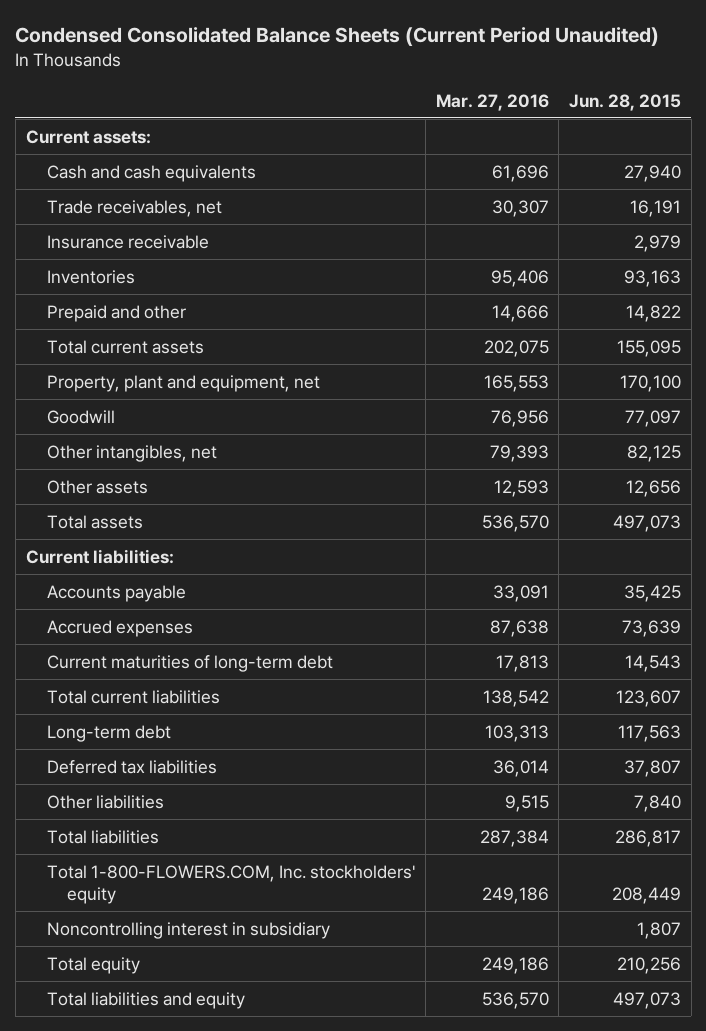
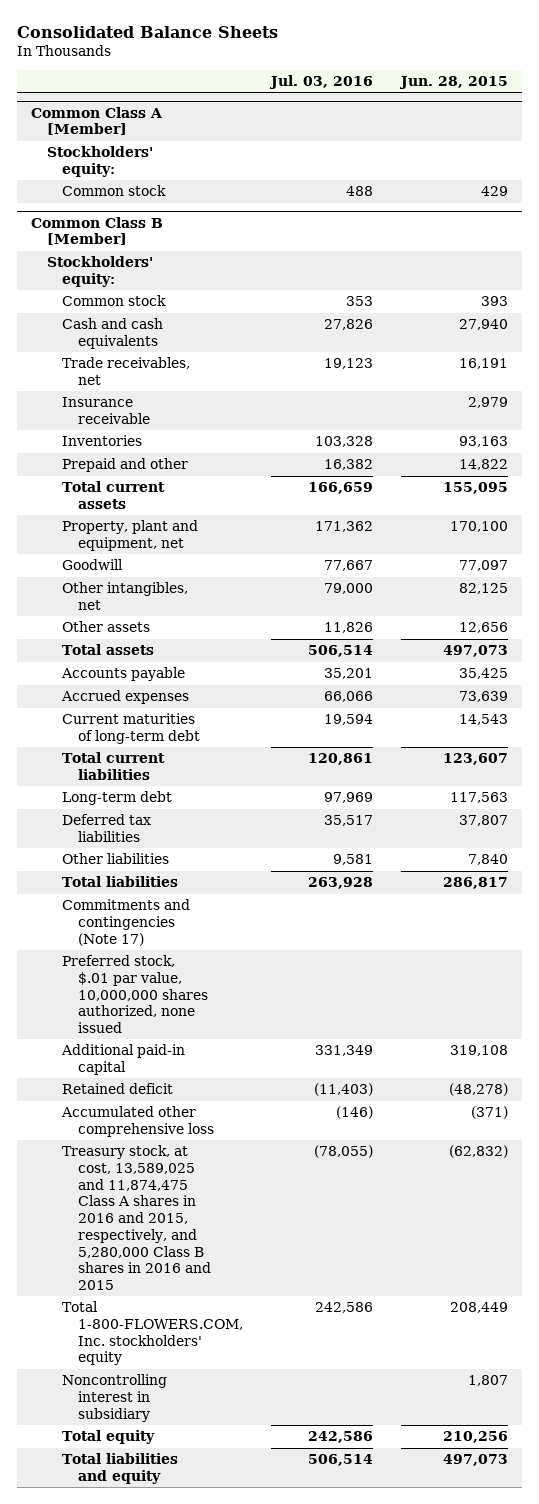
- Condensed Consolidated Balance Sheets (Current Period Unaudited)
+ Consolidated Balance Sheets
- | Mar. 27, 2016 | Jun. 28, 2015
+ | Jul. 03, 2016 | Jun. 28, 2015
- Current assets:
+ Common Class A [Member]
+ Stockholders' equity:
+ Common stock | 488 | 429
+ Common Class B [Member]
+ Stockholders' equity:
+ Common stock | 353 | 393
- Current liabilities:
+ Commitments and contingencies (Note 17)
+ Preferred stock, $.01 par value, 10,000,000 shares authorized, none issued
+ Additional paid-in capital | 331,349 | 319,108
+ Retained deficit | (11,403) | (48,278)
+ Accumulated other comprehensive loss | (146) | (371)
+ Treasury stock, at cost, 13,589,025 and 11,874,475 Class A shares in 2016 and 2015, respectively, and 5,280,000 Class B shares in 2016 and 2015 | (78,055) | (62,832)

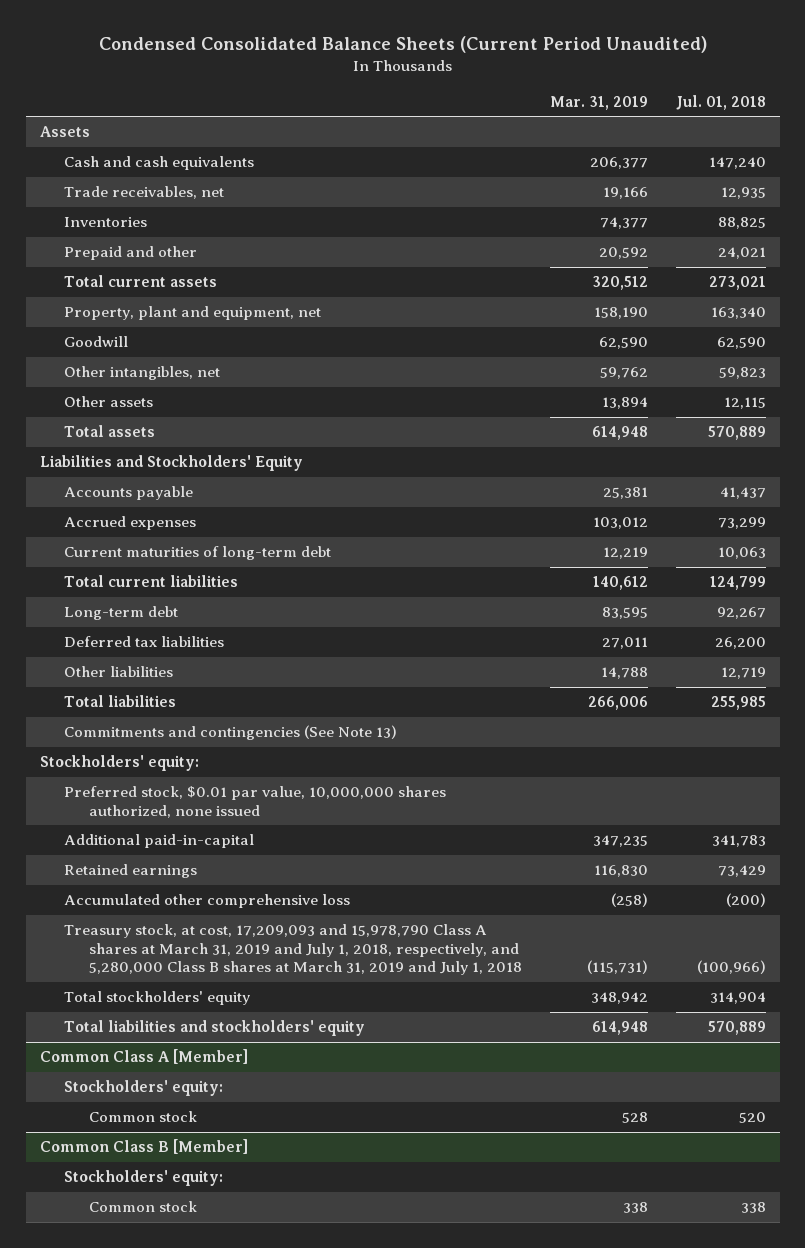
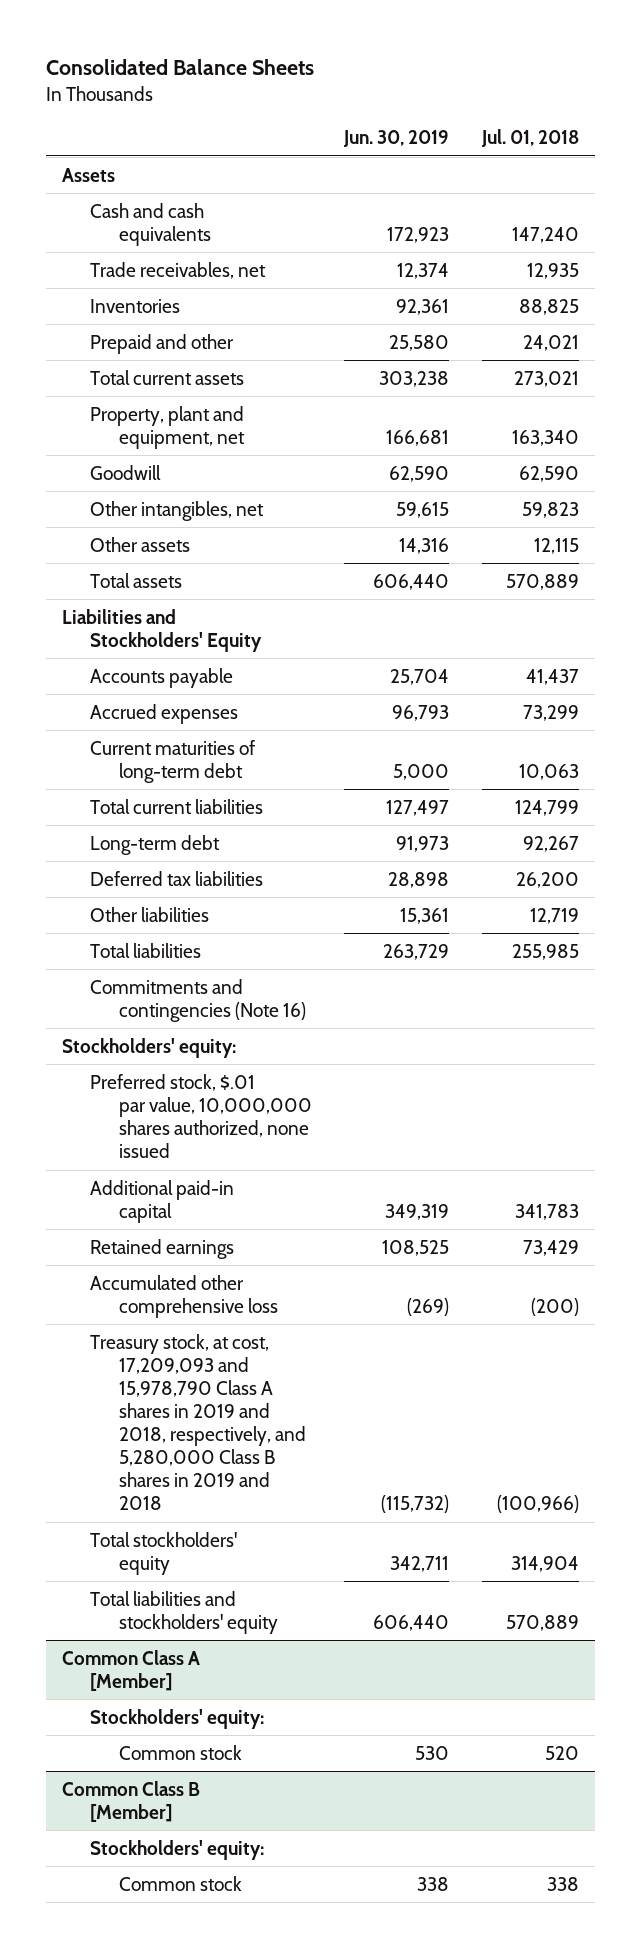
- Condensed Consolidated Balance Sheets (Current Period Unaudited)
+ Consolidated Balance Sheets
- | Mar. 31, 2019 | Jul. 01, 2018
+ | Jun. 30, 2019 | Jul. 01, 2018
- Commitments and contingencies (See Note 13)
+ Commitments and contingencies (Note 16)
- Preferred stock, $0.01 par value, 10,000,000 shares authorized, none issued
- Additional paid-in-capital | 347,235 | 341,783
+ Preferred stock, $.01 par value, 10,000,000 shares authorized, none issued
+ Additional paid-in capital | 349,319 | 341,783
- Treasury stock, at cost, 17,209,093 and 15,978,790 Class A shares at March 31, 2019 and July 1, 2018, respectively, and 5,280,000 Class B shares at March 31, 2019 and July 1, 2018 | (115,731) | (100,966)
+ Treasury stock, at cost, 17,209,093 and 15,978,790 Class A shares in 2019 and 2018, respectively, and 5,280,000 Class B shares in 2019 and 2018 | (115,732) | (100,966)

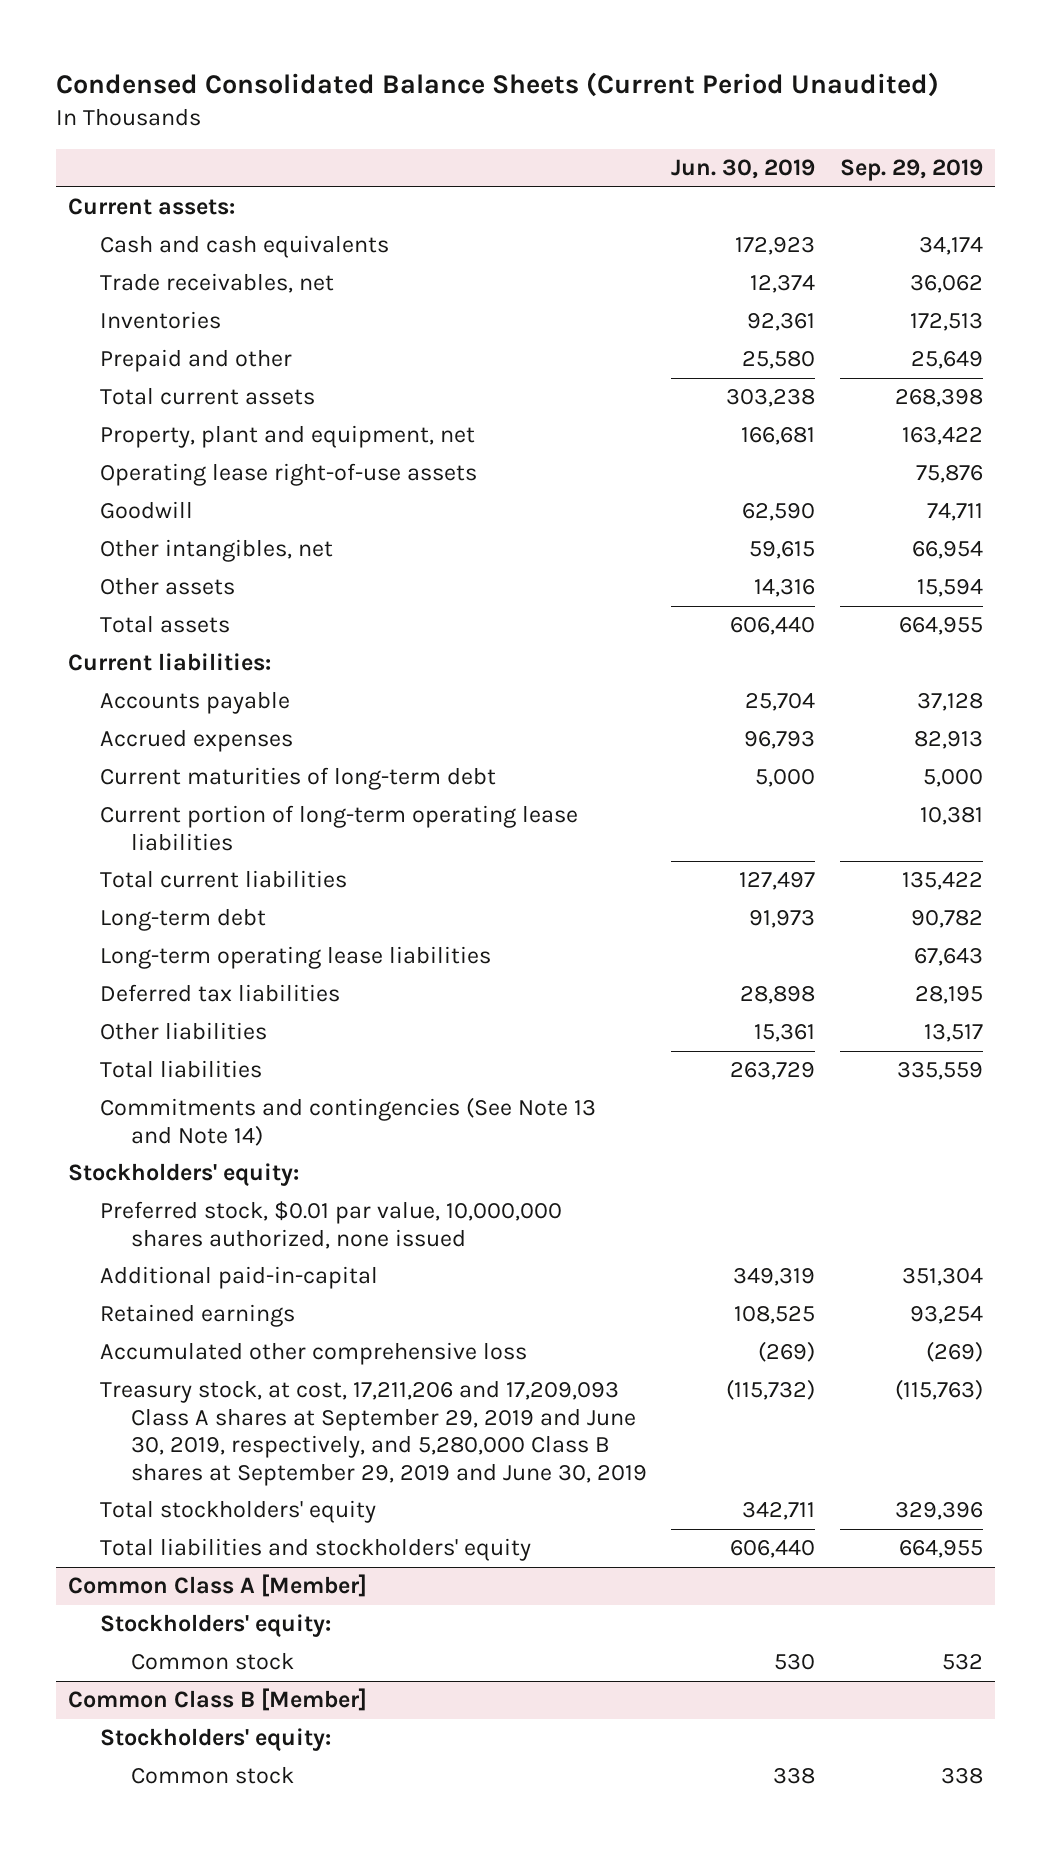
- Consolidated Balance Sheets
+ Condensed Consolidated Balance Sheets (Current Period Unaudited)
- | Jun. 30, 2019 | Jul. 01, 2018
+ | Jun. 30, 2019 | Sep. 29, 2019
- Assets
+ Current assets:
+ Operating lease right-of-use assets | | 75,876
- Liabilities and Stockholders' Equity
+ Current liabilities:
+ Current portion of long-term operating lease liabilities | | 10,381
+ Long-term operating lease liabilities | | 67,643
- Commitments and contingencies (Note 16)
+ Commitments and contingencies (See Note 13 and Note 14)
- Preferred stock, $.01 par value, 10,000,000 shares authorized, none issued
- Additional paid-in capital | 349,319 | 341,783
+ Preferred stock, $0.01 par value, 10,000,000 shares authorized, none issued
+ Additional paid-in-capital | 349,319 | 351,304
- Treasury stock, at cost, 17,209,093 and 15,978,790 Class A shares in 2019 and 2018, respectively, and 5,280,000 Class B shares in 2019 and 2018 | (115,732) | (100,966)
+ Treasury stock, at cost, 17,211,206 and 17,209,093 Class A shares at September 29, 2019 and June 30, 2019, respectively, and 5,280,000 Class B shares at September 29, 2019 and June 30, 2019 | (115,732) | (115,763)

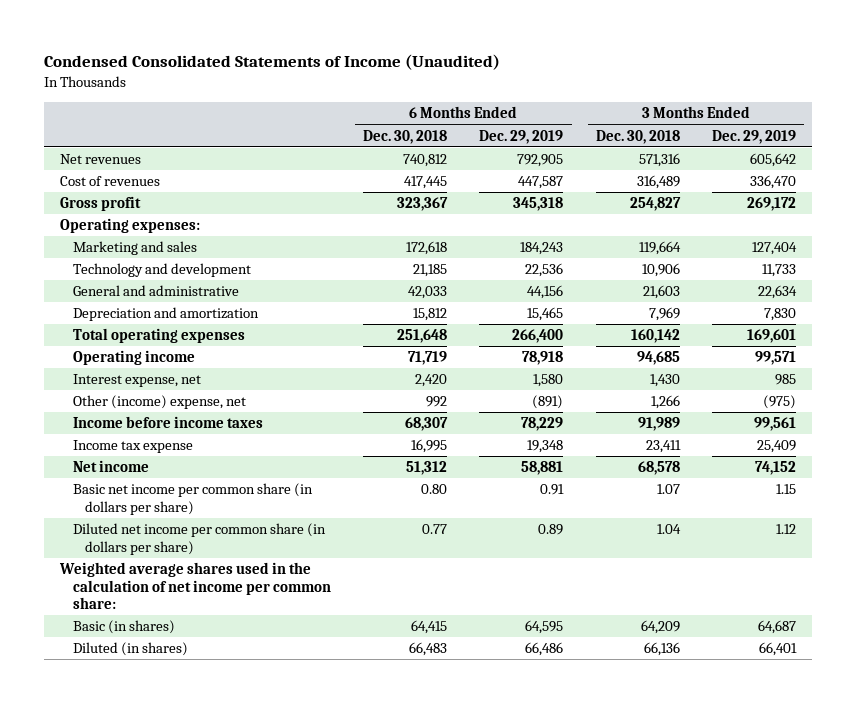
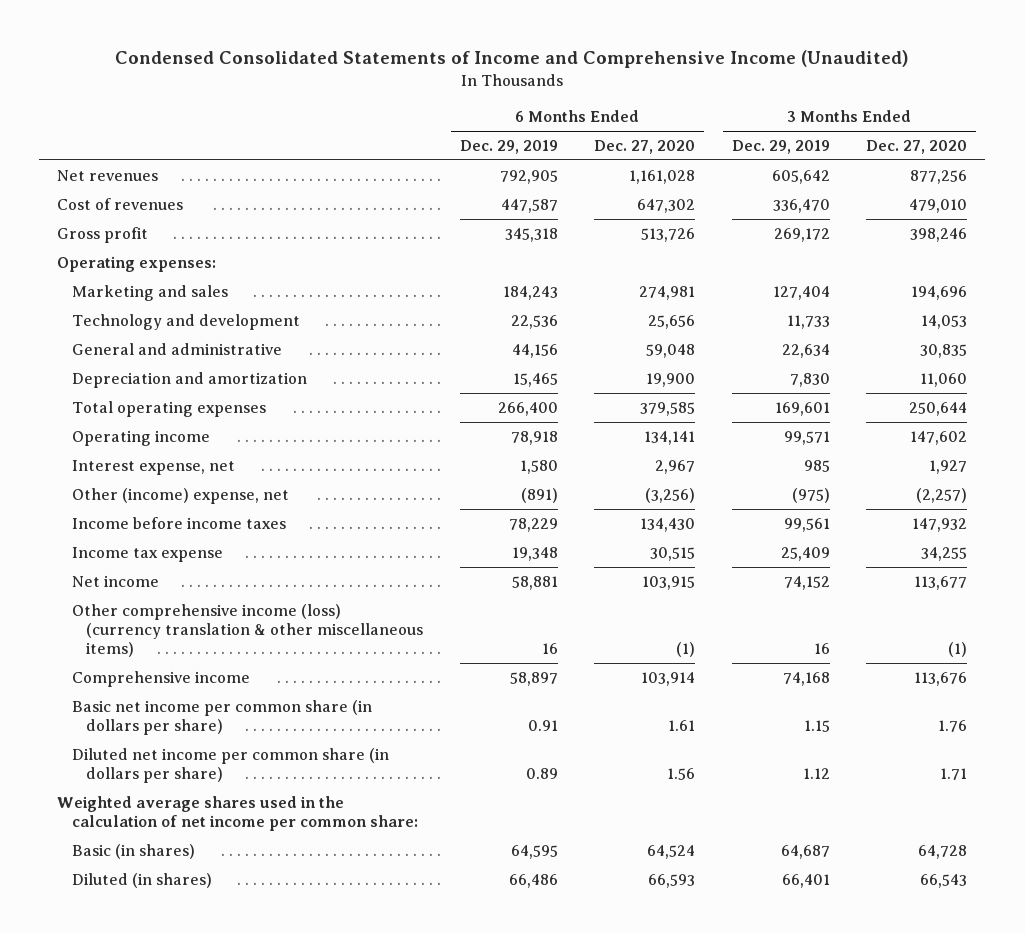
- Condensed Consolidated Statements of Income (Unaudited)
+ Condensed Consolidated Statements of Income and Comprehensive Income (Unaudited)
- | 6 Months Ended Dec. 30, 2018 | 6 Months Ended Dec. 29, 2019 | 3 Months Ended Dec. 30, 2018 | 3 Months Ended Dec. 29, 2019
+ | 6 Months Ended Dec. 29, 2019 | 6 Months Ended Dec. 27, 2020 | 3 Months Ended Dec. 29, 2019 | 3 Months Ended Dec. 27, 2020
+ Other comprehensive income (loss) (currency translation & other miscellaneous items) | 16 | (1) | 16 | (1)
+ Comprehensive income | 58,897 | 103,914 | 74,168 | 113,676

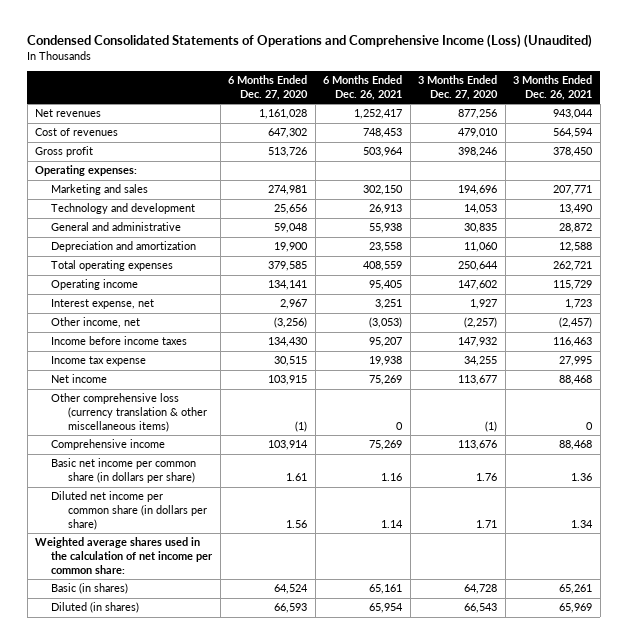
- Condensed Consolidated Statements of Income and Comprehensive Income (Unaudited)
+ Condensed Consolidated Statements of Operations and Comprehensive Income (Loss) (Unaudited)
- | 6 Months Ended Dec. 29, 2019 | 6 Months Ended Dec. 27, 2020 | 3 Months Ended Dec. 29, 2019 | 3 Months Ended Dec. 27, 2020
+ | 6 Months Ended Dec. 27, 2020 | 6 Months Ended Dec. 26, 2021 | 3 Months Ended Dec. 27, 2020 | 3 Months Ended Dec. 26, 2021
- Other (income) expense, net | (891) | (3,256) | (975) | (2,257)
+ Other income, net | (3,256) | (3,053) | (2,257) | (2,457)
- Other comprehensive income (loss) (currency translation & other miscellaneous items) | 16 | (1) | 16 | (1)
+ Other comprehensive loss (currency translation & other miscellaneous items) | (1) | 0 | (1) | 0

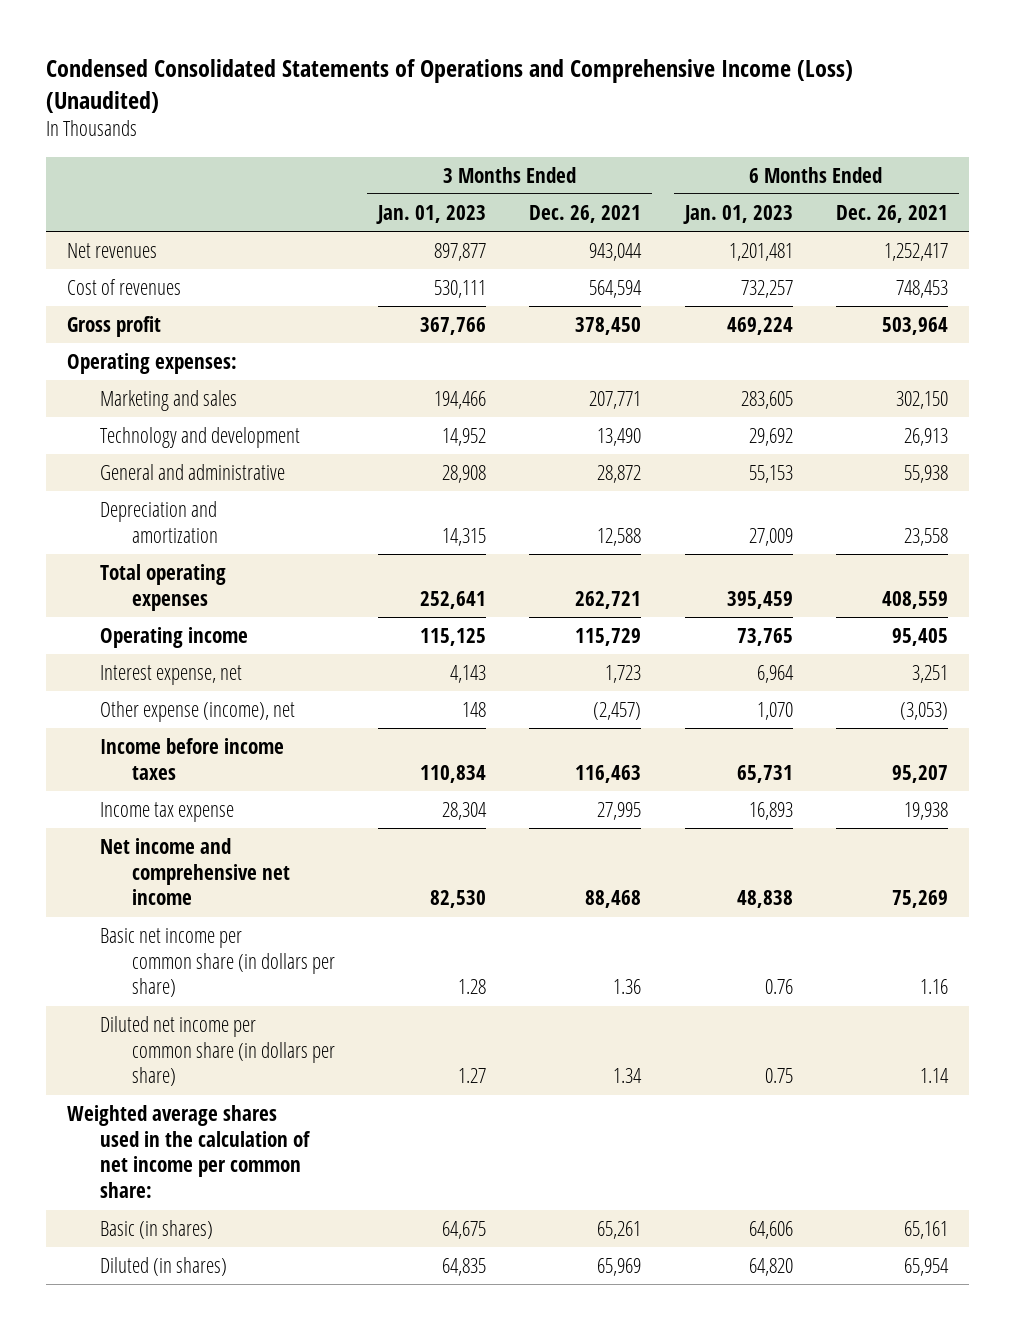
- | 6 Months Ended Dec. 27, 2020 | 6 Months Ended Dec. 26, 2021 | 3 Months Ended Dec. 27, 2020 | 3 Months Ended Dec. 26, 2021
+ | 3 Months Ended Jan. 01, 2023 | 3 Months Ended Dec. 26, 2021 | 6 Months Ended Jan. 01, 2023 | 6 Months Ended Dec. 26, 2021
- Other income, net | (3,256) | (3,053) | (2,257) | (2,457)
+ Other expense (income), net | 148 | (2,457) | 1,070 | (3,053)
- Net income | 103,915 | 75,269 | 113,677 | 88,468
- Other comprehensive loss (currency translation & other miscellaneous items) | (1) | 0 | (1) | 0
- Comprehensive income | 103,914 | 75,269 | 113,676 | 88,468
+ Net income and comprehensive net income | 82,530 | 88,468 | 48,838 | 75,269

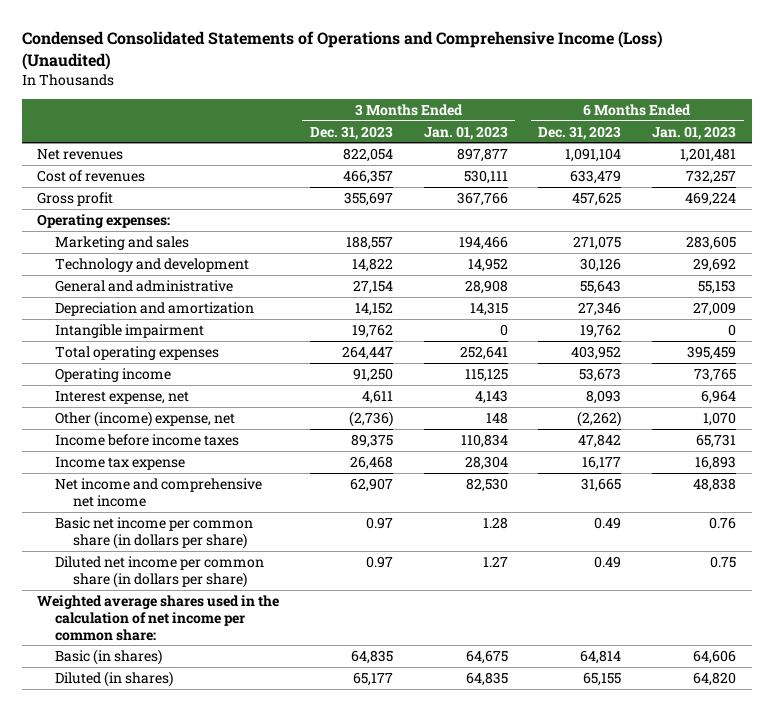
- | 3 Months Ended Jan. 01, 2023 | 3 Months Ended Dec. 26, 2021 | 6 Months Ended Jan. 01, 2023 | 6 Months Ended Dec. 26, 2021
+ | 3 Months Ended Dec. 31, 2023 | 3 Months Ended Jan. 01, 2023 | 6 Months Ended Dec. 31, 2023 | 6 Months Ended Jan. 01, 2023
+ Intangible impairment | 19,762 | 0 | 19,762 | 0
- Other expense (income), net | 148 | (2,457) | 1,070 | (3,053)
+ Other (income) expense, net | (2,736) | 148 | (2,262) | 1,070

